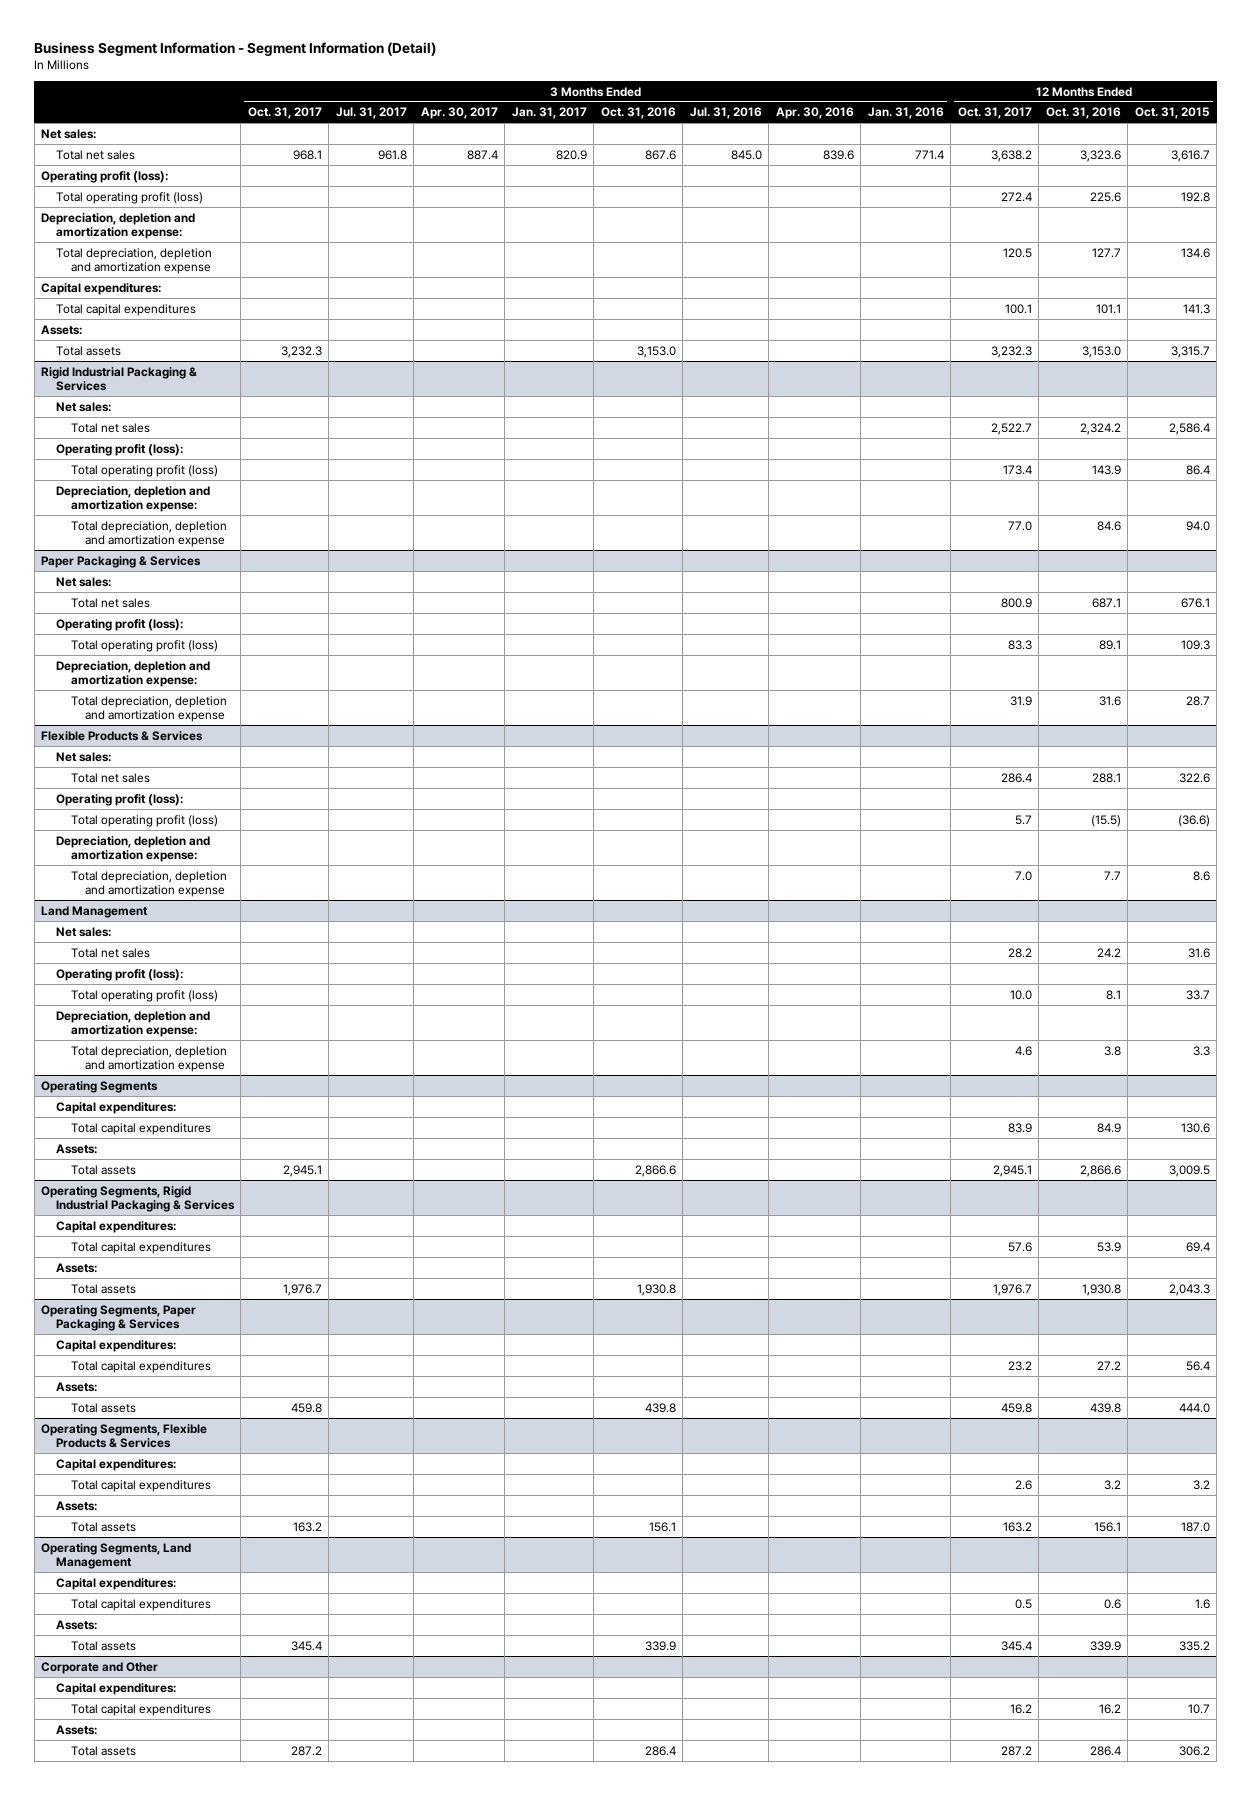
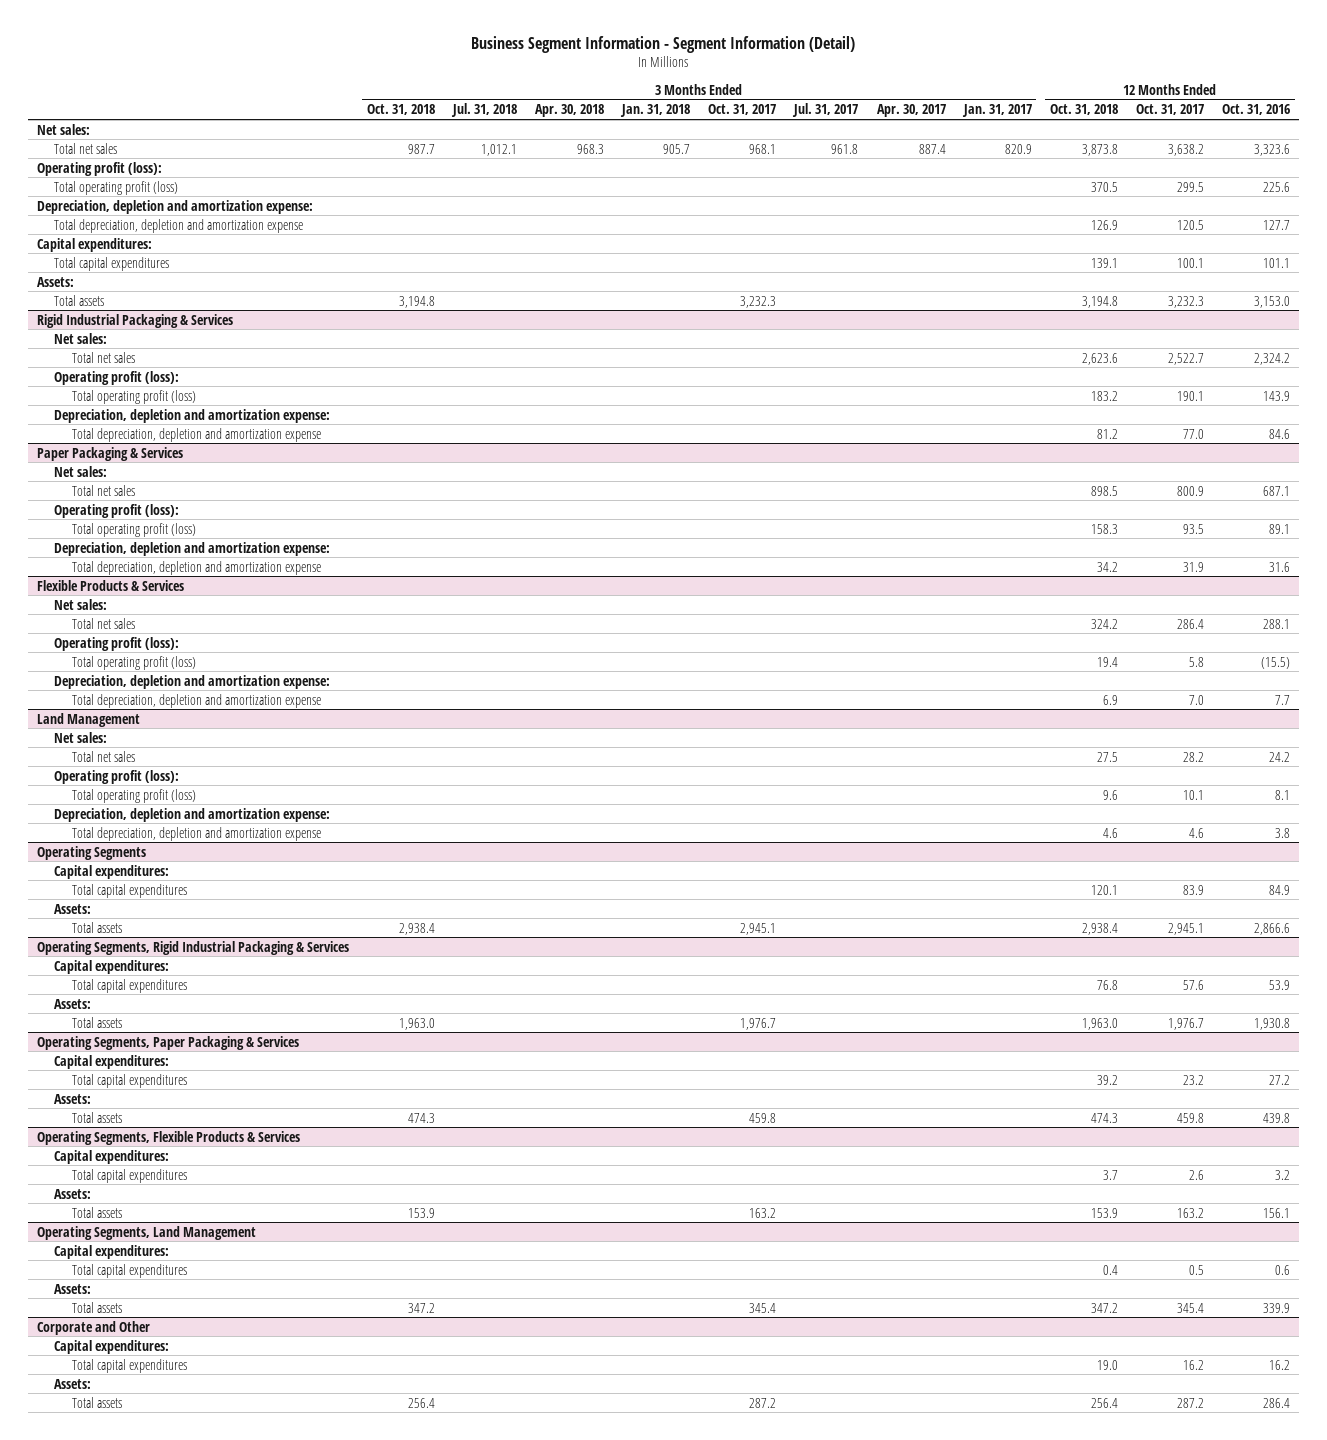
- | 3 Months Ended Oct. 31, 2017 | 3 Months Ended Jul. 31, 2017 | 3 Months Ended Apr. 30, 2017 | 3 Months Ended Jan. 31, 2017 | 3 Months Ended Oct. 31, 2016 | 3 Months Ended Jul. 31, 2016 | 3 Months Ended Apr. 30, 2016 | 3 Months Ended Jan. 31, 2016 | 12 Months Ended Oct. 31, 2017 | 12 Months Ended Oct. 31, 2016 | 12 Months Ended Oct. 31, 2015
+ | 3 Months Ended Oct. 31, 2018 | 3 Months Ended Jul. 31, 2018 | 3 Months Ended Apr. 30, 2018 | 3 Months Ended Jan. 31, 2018 | 3 Months Ended Oct. 31, 2017 | 3 Months Ended Jul. 31, 2017 | 3 Months Ended Apr. 30, 2017 | 3 Months Ended Jan. 31, 2017 | 12 Months Ended Oct. 31, 2018 | 12 Months Ended Oct. 31, 2017 | 12 Months Ended Oct. 31, 2016
- Total operating profit (loss) | | | | | | | | | 272.4 | 225.6 | 192.8
+ Total operating profit (loss) | | | | | | | | | 370.5 | 299.5 | 225.6
@ Rigid Industrial Packaging & Services
- Total operating profit (loss) | | | | | | | | | 173.4 | 143.9 | 86.4
+ Total operating profit (loss) | | | | | | | | | 183.2 | 190.1 | 143.9
@ Paper Packaging & Services
- Total operating profit (loss) | | | | | | | | | 83.3 | 89.1 | 109.3
+ Total operating profit (loss) | | | | | | | | | 158.3 | 93.5 | 89.1
@ Flexible Products & Services
- Total operating profit (loss) | | | | | | | | | 5.7 | (15.5) | (36.6)
+ Total operating profit (loss) | | | | | | | | | 19.4 | 5.8 | (15.5)
@ Land Management
- Total operating profit (loss) | | | | | | | | | 10.0 | 8.1 | 33.7
+ Total operating profit (loss) | | | | | | | | | 9.6 | 10.1 | 8.1

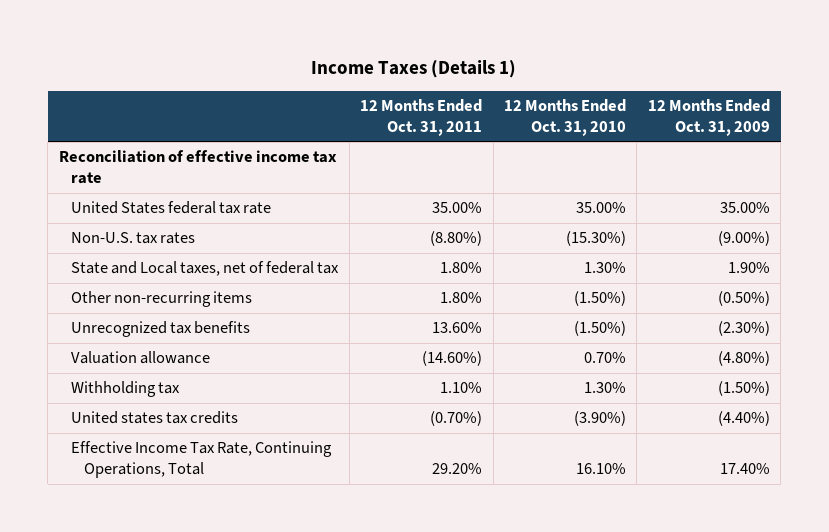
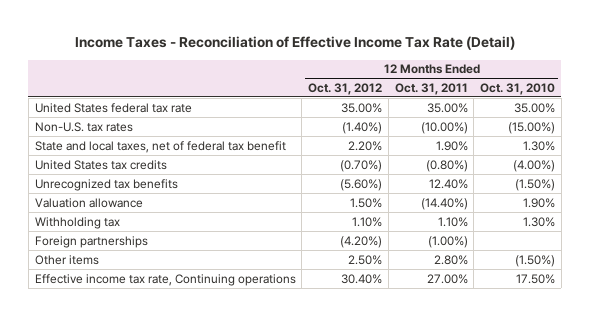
- Income Taxes (Details 1)
+ Income Taxes - Reconciliation of Effective Income Tax Rate (Detail)
- | 12 Months Ended Oct. 31, 2011 | 12 Months Ended Oct. 31, 2010 | 12 Months Ended Oct. 31, 2009
+ | 12 Months Ended Oct. 31, 2012 | 12 Months Ended Oct. 31, 2011 | 12 Months Ended Oct. 31, 2010
- Reconciliation of effective income tax rate
- Non-U.S. tax rates | (8.80%) | (15.30%) | (9.00%)
- State and Local taxes, net of federal tax | 1.80% | 1.30% | 1.90%
- Other non-recurring items | 1.80% | (1.50%) | (0.50%)
- Unrecognized tax benefits | 13.60% | (1.50%) | (2.30%)
- Valuation allowance | (14.60%) | 0.70% | (4.80%)
+ Non-U.S. tax rates | (1.40%) | (10.00%) | (15.00%)
+ State and local taxes, net of federal tax benefit | 2.20% | 1.90% | 1.30%
+ United States tax credits | (0.70%) | (0.80%) | (4.00%)
+ Unrecognized tax benefits | (5.60%) | 12.40% | (1.50%)
+ Valuation allowance | 1.50% | (14.40%) | 1.90%
- United states tax credits | (0.70%) | (3.90%) | (4.40%)
- Effective Income Tax Rate, Continuing Operations, Total | 29.20% | 16.10% | 17.40%
+ Foreign partnerships | (4.20%) | (1.00%) |
+ Other items | 2.50% | 2.80% | (1.50%)
+ Effective income tax rate, Continuing operations | 30.40% | 27.00% | 17.50%

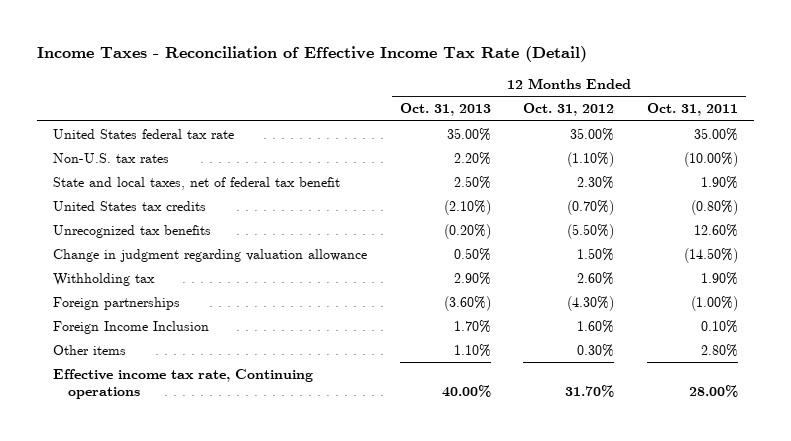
- | 12 Months Ended Oct. 31, 2012 | 12 Months Ended Oct. 31, 2011 | 12 Months Ended Oct. 31, 2010
+ | 12 Months Ended Oct. 31, 2013 | 12 Months Ended Oct. 31, 2012 | 12 Months Ended Oct. 31, 2011
- Non-U.S. tax rates | (1.40%) | (10.00%) | (15.00%)
- State and local taxes, net of federal tax benefit | 2.20% | 1.90% | 1.30%
+ Non-U.S. tax rates | 2.20% | (1.10%) | (10.00%)
+ State and local taxes, net of federal tax benefit | 2.50% | 2.30% | 1.90%
- Unrecognized tax benefits | (5.60%) | 12.40% | (1.50%)
- Valuation allowance | 1.50% | (14.40%) | 1.90%
- Withholding tax | 1.10% | 1.10% | 1.30%
- Foreign partnerships | (4.20%) | (1.00%) |
- Other items | 2.50% | 2.80% | (1.50%)
- Effective income tax rate, Continuing operations | 30.40% | 27.00% | 17.50%
+ Unrecognized tax benefits | (0.20%) | (5.50%) | 12.60%
+ Change in judgment regarding valuation allowance | 0.50% | 1.50% | (14.50%)
+ Withholding tax | 2.90% | 2.60% | 1.90%
+ Foreign partnerships | (3.60%) | (4.30%) | (1.00%)
+ Foreign Income Inclusion | 1.70% | 1.60% | 0.10%
+ Other items | 1.10% | 0.30% | 2.80%
+ Effective income tax rate, Continuing operations | 40.00% | 31.70% | 28.00%

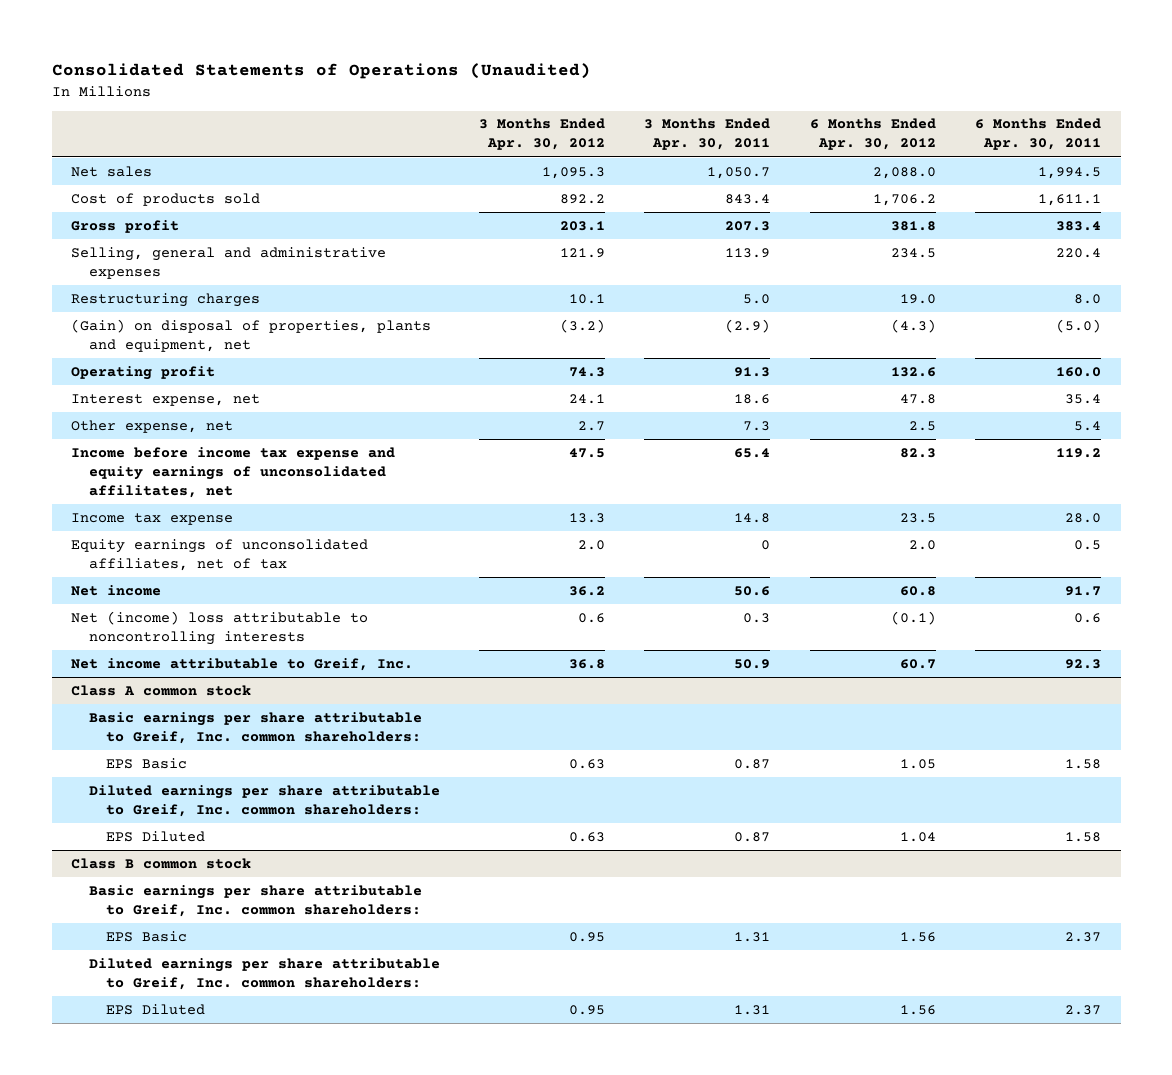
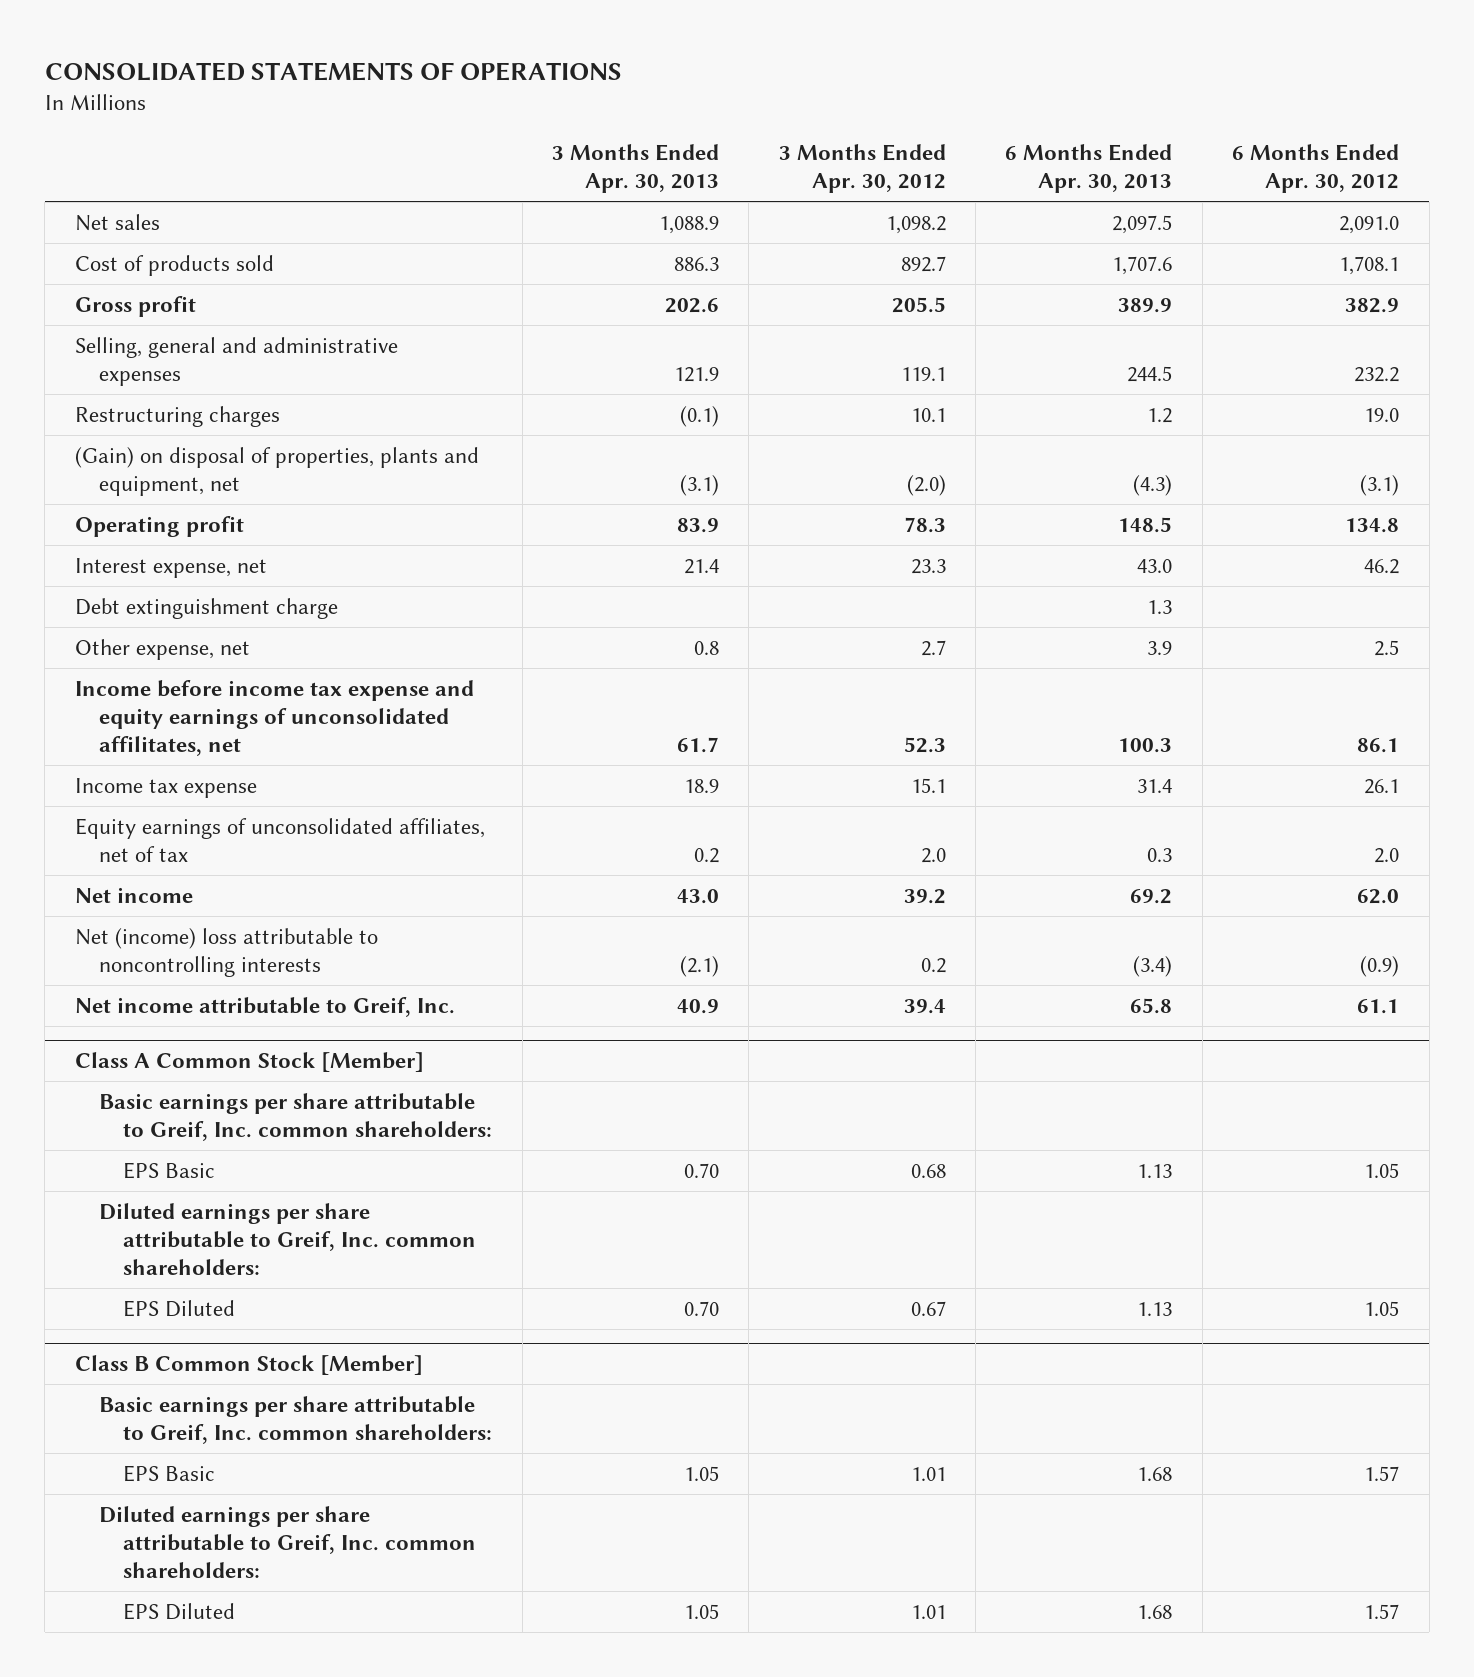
- Consolidated Statements of Operations (Unaudited)
+ CONSOLIDATED STATEMENTS OF OPERATIONS
- | 3 Months Ended Apr. 30, 2012 | 3 Months Ended Apr. 30, 2011 | 6 Months Ended Apr. 30, 2012 | 6 Months Ended Apr. 30, 2011
+ | 3 Months Ended Apr. 30, 2013 | 3 Months Ended Apr. 30, 2012 | 6 Months Ended Apr. 30, 2013 | 6 Months Ended Apr. 30, 2012
- Net sales | 1,095.3 | 1,050.7 | 2,088.0 | 1,994.5
- Cost of products sold | 892.2 | 843.4 | 1,706.2 | 1,611.1
- Gross profit | 203.1 | 207.3 | 381.8 | 383.4
- Selling, general and administrative expenses | 121.9 | 113.9 | 234.5 | 220.4
+ Net sales | 1,088.9 | 1,098.2 | 2,097.5 | 2,091.0
+ Cost of products sold | 886.3 | 892.7 | 1,707.6 | 1,708.1
+ Gross profit | 202.6 | 205.5 | 389.9 | 382.9
+ Selling, general and administrative expenses | 121.9 | 119.1 | 244.5 | 232.2
- (Gain) on disposal of properties, plants and equipment, net | (3.2) | (2.9) | (4.3) | (5.0)
- Operating profit | 74.3 | 91.3 | 132.6 | 160.0
- Interest expense, net | 24.1 | 18.6 | 47.8 | 35.4
+ (Gain) on disposal of properties, plants and equipment, net | (3.1) | (2.0) | (4.3) | (3.1)
+ Operating profit | 83.9 | 78.3 | 148.5 | 134.8
+ Interest expense, net | 21.4 | 23.3 | 43.0 | 46.2
+ Debt extinguishment charge | | | 1.3 |
- Income before income tax expense and equity earnings of unconsolidated affilitates, net | 47.5 | 65.4 | 82.3 | 119.2
- Income tax expense | 13.3 | 14.8 | 23.5 | 28.0
+ Income before income tax expense and equity earnings of unconsolidated affilitates, net | 61.7 | 52.3 | 100.3 | 86.1
+ Income tax expense | 18.9 | 15.1 | 31.4 | 26.1
- Net income | 36.2 | 50.6 | 60.8 | 91.7
- Net (income) loss attributable to noncontrolling interests | 0.6 | 0.3 | (0.1) | 0.6
- Net income attributable to Greif, Inc. | 36.8 | 50.9 | 60.7 | 92.3
- Class A common stock
+ Net income | 43.0 | 39.2 | 69.2 | 62.0
+ Net (income) loss attributable to noncontrolling interests | (2.1) | 0.2 | (3.4) | (0.9)
+ Net income attributable to Greif, Inc. | 40.9 | 39.4 | 65.8 | 61.1
+ Class A Common Stock [Member]
- EPS Basic | 0.63 | 0.87 | 1.05 | 1.58
+ EPS Basic | 0.70 | 0.68 | 1.13 | 1.05
- EPS Diluted | 0.63 | 0.87 | 1.04 | 1.58
- Class B common stock
+ EPS Diluted | 0.70 | 0.67 | 1.13 | 1.05
+ Class B Common Stock [Member]
- EPS Basic | 0.95 | 1.31 | 1.56 | 2.37
+ EPS Basic | 1.05 | 1.01 | 1.68 | 1.57
- EPS Diluted | 0.95 | 1.31 | 1.56 | 2.37
+ EPS Diluted | 1.05 | 1.01 | 1.68 | 1.57

